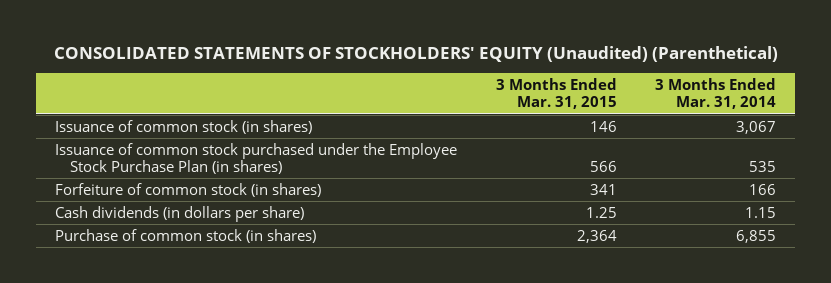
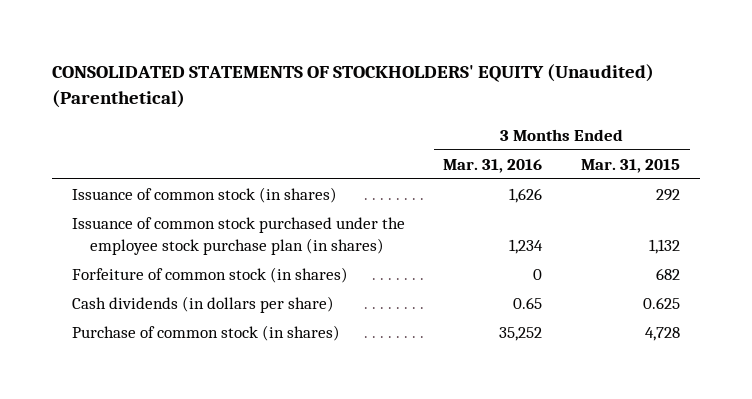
- | 3 Months Ended Mar. 31, 2015 | 3 Months Ended Mar. 31, 2014
+ | 3 Months Ended Mar. 31, 2016 | 3 Months Ended Mar. 31, 2015
- Issuance of common stock (in shares) | 146 | 3,067
- Issuance of common stock purchased under the Employee Stock Purchase Plan (in shares) | 566 | 535
- Forfeiture of common stock (in shares) | 341 | 166
- Cash dividends (in dollars per share) | 1.25 | 1.15
- Purchase of common stock (in shares) | 2,364 | 6,855
+ Issuance of common stock (in shares) | 1,626 | 292
+ Issuance of common stock purchased under the employee stock purchase plan (in shares) | 1,234 | 1,132
+ Forfeiture of common stock (in shares) | 0 | 682
+ Cash dividends (in dollars per share) | 0.65 | 0.625
+ Purchase of common stock (in shares) | 35,252 | 4,728

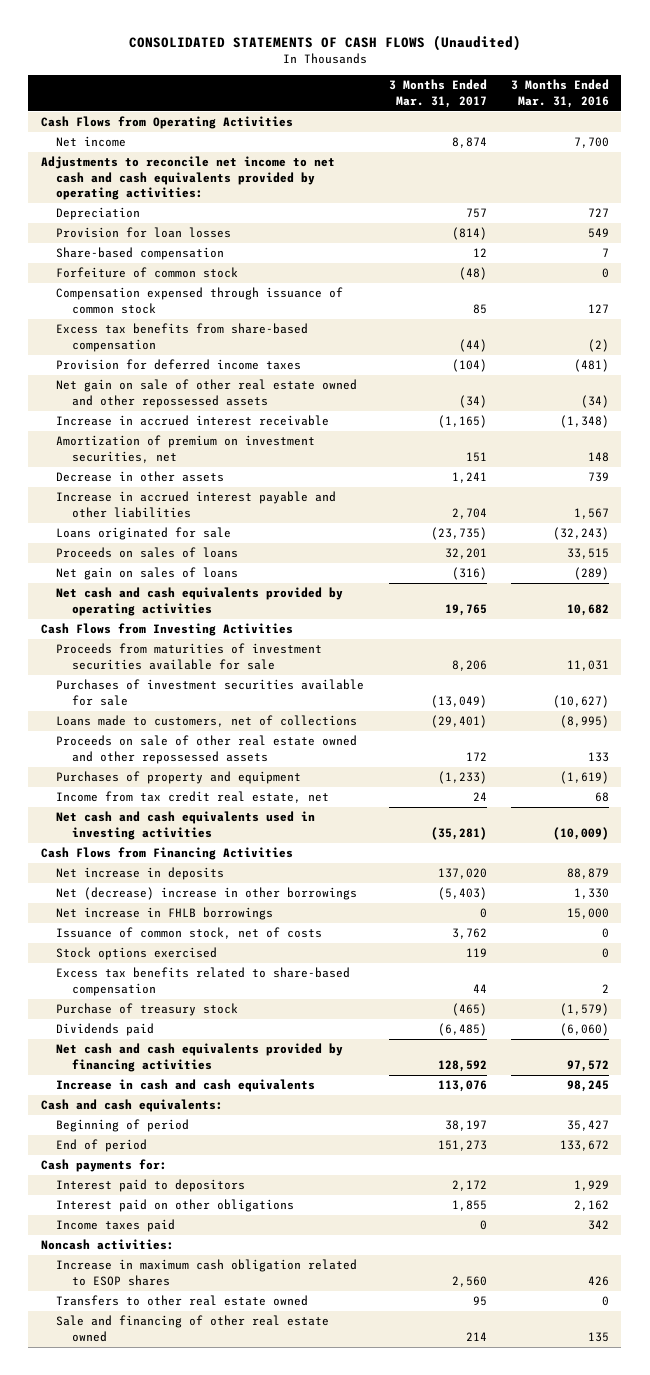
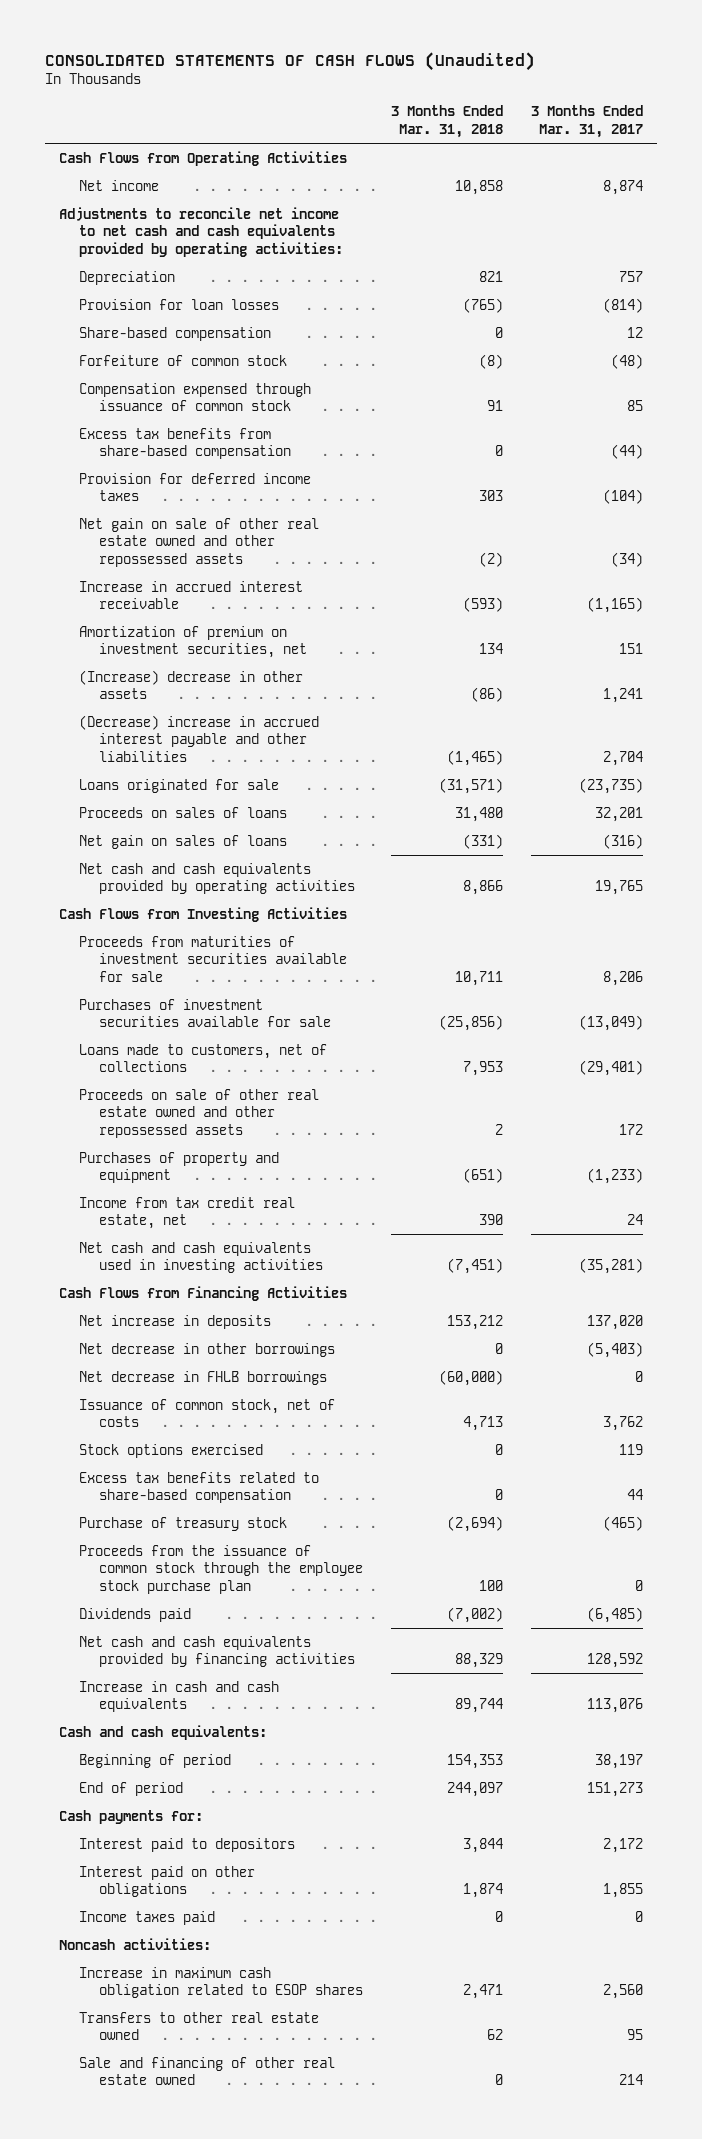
- | 3 Months Ended Mar. 31, 2017 | 3 Months Ended Mar. 31, 2016
+ | 3 Months Ended Mar. 31, 2018 | 3 Months Ended Mar. 31, 2017
- Decrease in other assets | 1,241 | 739
- Increase in accrued interest payable and other liabilities | 2,704 | 1,567
+ (Increase) decrease in other assets | (86) | 1,241
+ (Decrease) increase in accrued interest payable and other liabilities | (1,465) | 2,704
- Net (decrease) increase in other borrowings | (5,403) | 1,330
- Net increase in FHLB borrowings | 0 | 15,000
+ Net decrease in other borrowings | 0 | (5,403)
+ Net decrease in FHLB borrowings | (60,000) | 0
+ Proceeds from the issuance of common stock through the employee stock purchase plan | 100 | 0

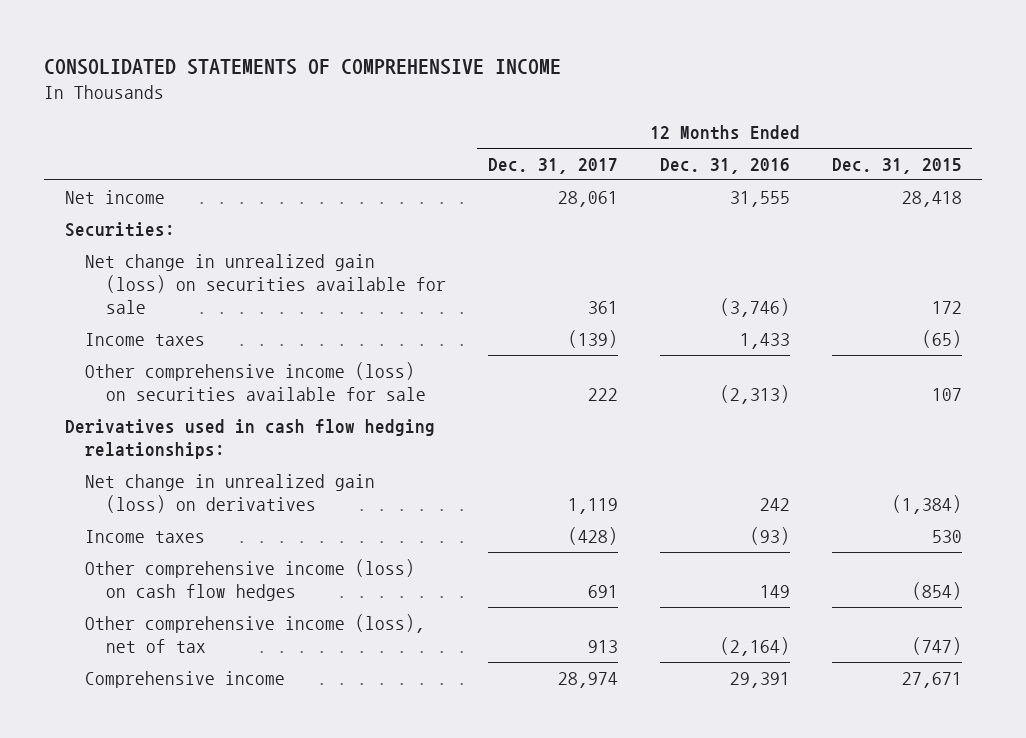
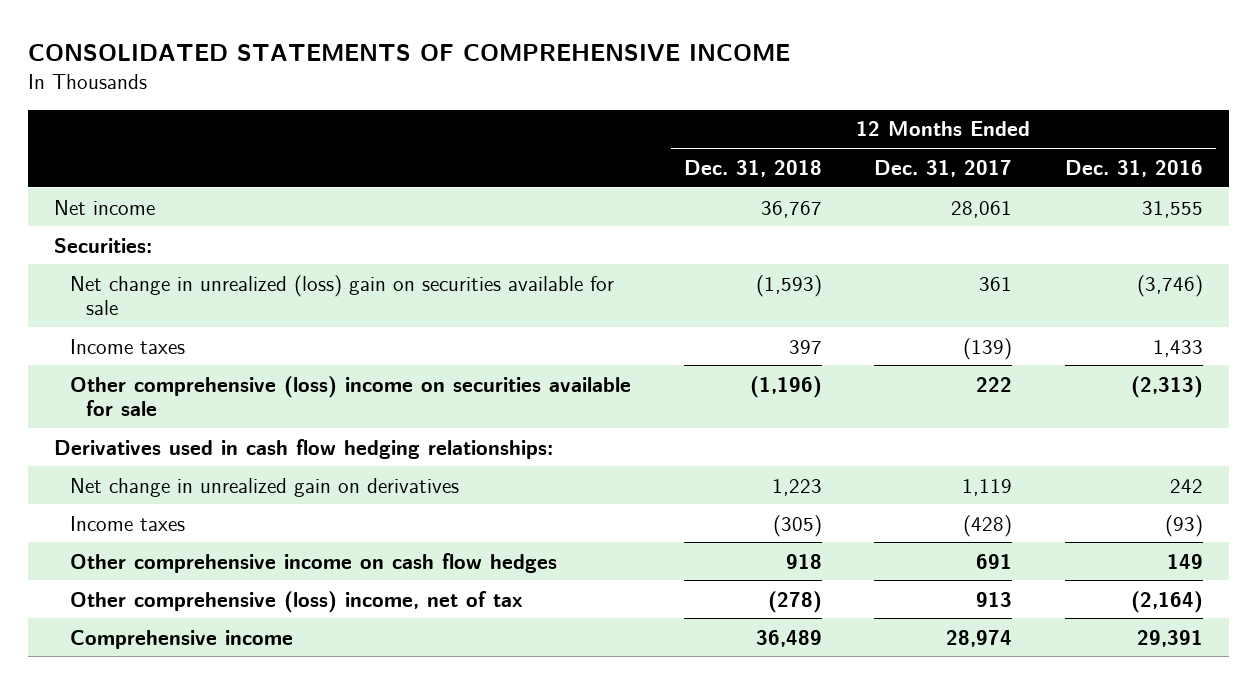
- | 12 Months Ended Dec. 31, 2017 | 12 Months Ended Dec. 31, 2016 | 12 Months Ended Dec. 31, 2015
+ | 12 Months Ended Dec. 31, 2018 | 12 Months Ended Dec. 31, 2017 | 12 Months Ended Dec. 31, 2016
- Net change in unrealized gain (loss) on securities available for sale | 361 | (3,746) | 172
+ Net change in unrealized (loss) gain on securities available for sale | (1,593) | 361 | (3,746)
- Other comprehensive income (loss) on securities available for sale | 222 | (2,313) | 107
+ Other comprehensive (loss) income on securities available for sale | (1,196) | 222 | (2,313)
- Net change in unrealized gain (loss) on derivatives | 1,119 | 242 | (1,384)
+ Net change in unrealized gain on derivatives | 1,223 | 1,119 | 242
- Other comprehensive income (loss) on cash flow hedges | 691 | 149 | (854)
- Other comprehensive income (loss), net of tax | 913 | (2,164) | (747)
+ Other comprehensive income on cash flow hedges | 918 | 691 | 149
+ Other comprehensive (loss) income, net of tax | (278) | 913 | (2,164)

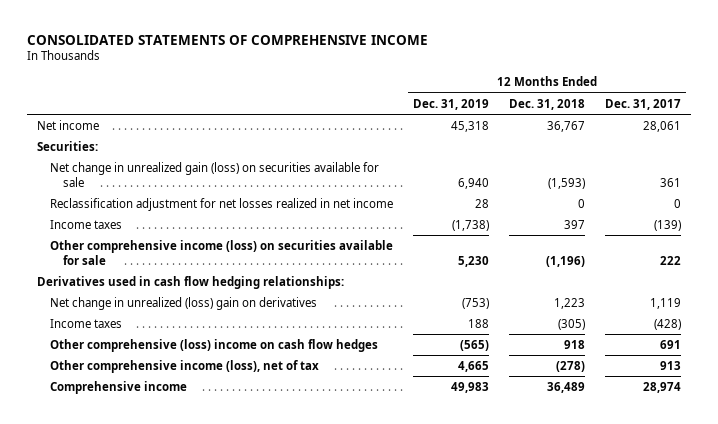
- | 12 Months Ended Dec. 31, 2018 | 12 Months Ended Dec. 31, 2017 | 12 Months Ended Dec. 31, 2016
+ | 12 Months Ended Dec. 31, 2019 | 12 Months Ended Dec. 31, 2018 | 12 Months Ended Dec. 31, 2017
- Net change in unrealized (loss) gain on securities available for sale | (1,593) | 361 | (3,746)
+ Net change in unrealized gain (loss) on securities available for sale | 6,940 | (1,593) | 361
+ Reclassification adjustment for net losses realized in net income | 28 | 0 | 0
- Other comprehensive (loss) income on securities available for sale | (1,196) | 222 | (2,313)
+ Other comprehensive income (loss) on securities available for sale | 5,230 | (1,196) | 222
- Net change in unrealized gain on derivatives | 1,223 | 1,119 | 242
+ Net change in unrealized (loss) gain on derivatives | (753) | 1,223 | 1,119
- Other comprehensive income on cash flow hedges | 918 | 691 | 149
- Other comprehensive (loss) income, net of tax | (278) | 913 | (2,164)
+ Other comprehensive (loss) income on cash flow hedges | (565) | 918 | 691
+ Other comprehensive income (loss), net of tax | 4,665 | (278) | 913

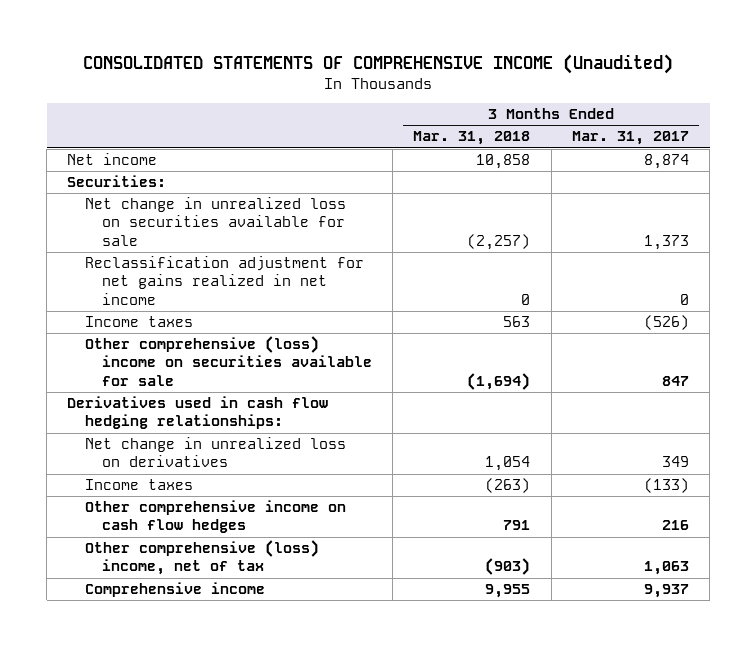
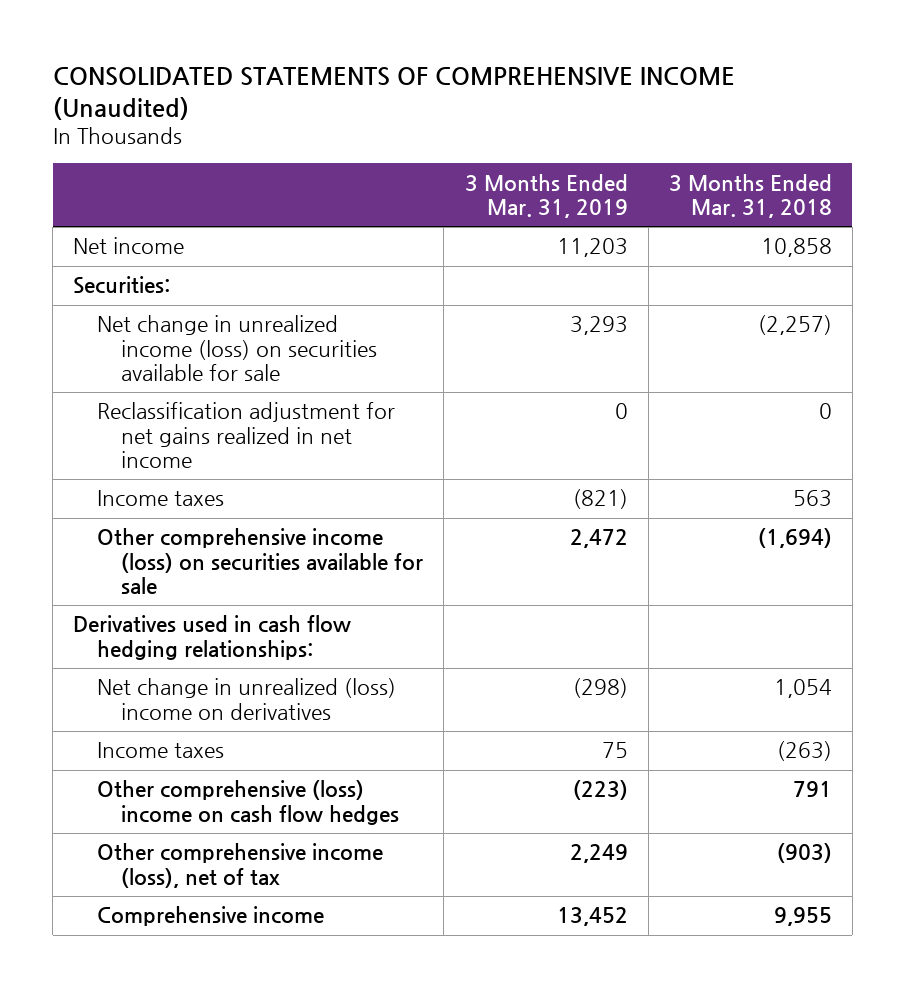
- | 3 Months Ended Mar. 31, 2018 | 3 Months Ended Mar. 31, 2017
+ | 3 Months Ended Mar. 31, 2019 | 3 Months Ended Mar. 31, 2018
- Net change in unrealized loss on securities available for sale | (2,257) | 1,373
+ Net change in unrealized income (loss) on securities available for sale | 3,293 | (2,257)
- Other comprehensive (loss) income on securities available for sale | (1,694) | 847
+ Other comprehensive income (loss) on securities available for sale | 2,472 | (1,694)
- Net change in unrealized loss on derivatives | 1,054 | 349
+ Net change in unrealized (loss) income on derivatives | (298) | 1,054
- Other comprehensive income on cash flow hedges | 791 | 216
- Other comprehensive (loss) income, net of tax | (903) | 1,063
+ Other comprehensive (loss) income on cash flow hedges | (223) | 791
+ Other comprehensive income (loss), net of tax | 2,249 | (903)

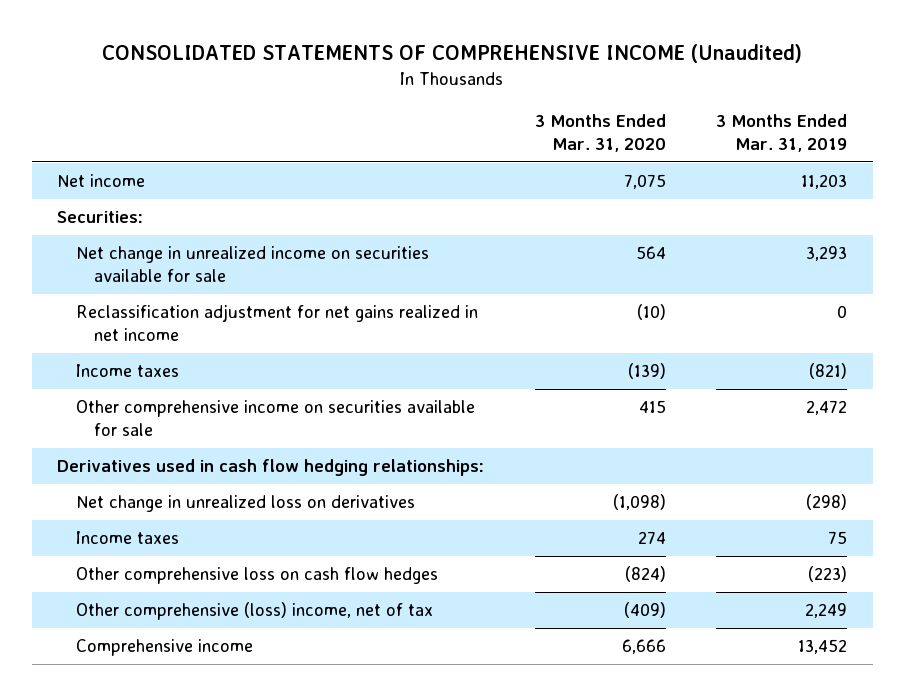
- | 3 Months Ended Mar. 31, 2019 | 3 Months Ended Mar. 31, 2018
+ | 3 Months Ended Mar. 31, 2020 | 3 Months Ended Mar. 31, 2019
- Net change in unrealized income (loss) on securities available for sale | 3,293 | (2,257)
+ Net change in unrealized income on securities available for sale | 564 | 3,293
- Other comprehensive income (loss) on securities available for sale | 2,472 | (1,694)
+ Other comprehensive income on securities available for sale | 415 | 2,472
- Net change in unrealized (loss) income on derivatives | (298) | 1,054
+ Net change in unrealized loss on derivatives | (1,098) | (298)
- Other comprehensive (loss) income on cash flow hedges | (223) | 791
- Other comprehensive income (loss), net of tax | 2,249 | (903)
+ Other comprehensive loss on cash flow hedges | (824) | (223)
+ Other comprehensive (loss) income, net of tax | (409) | 2,249

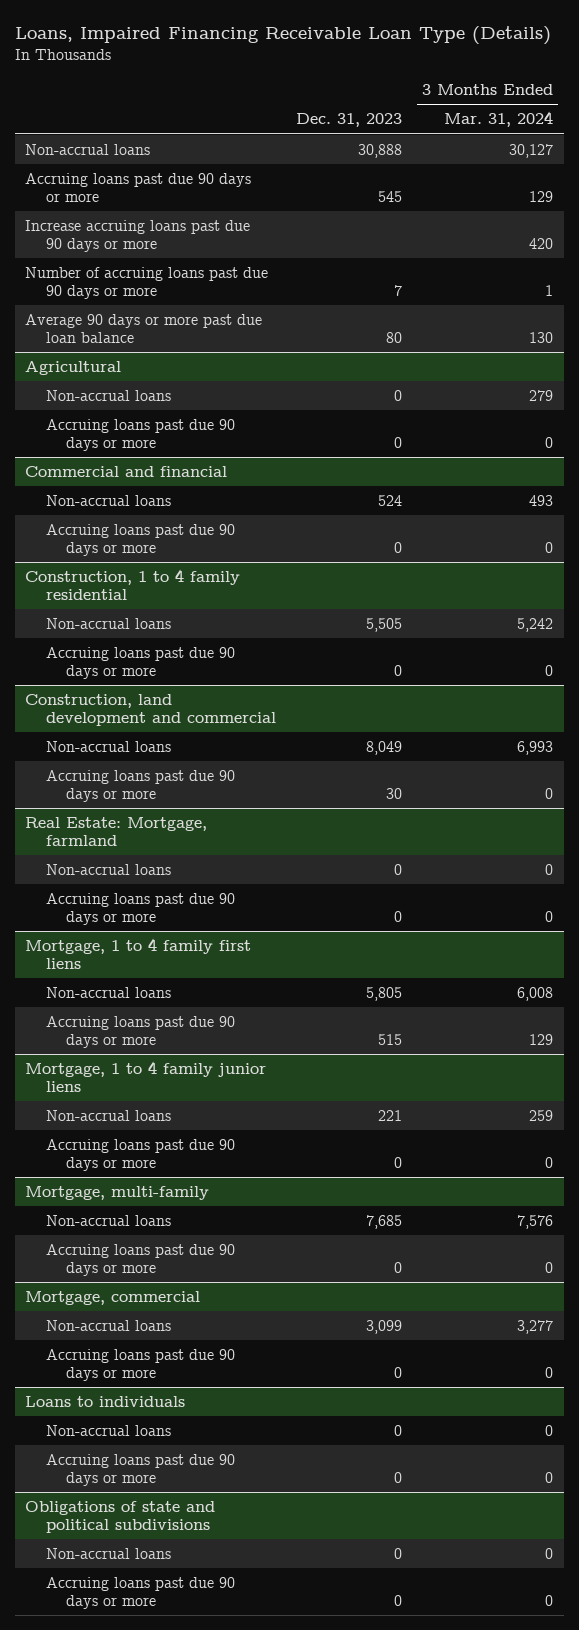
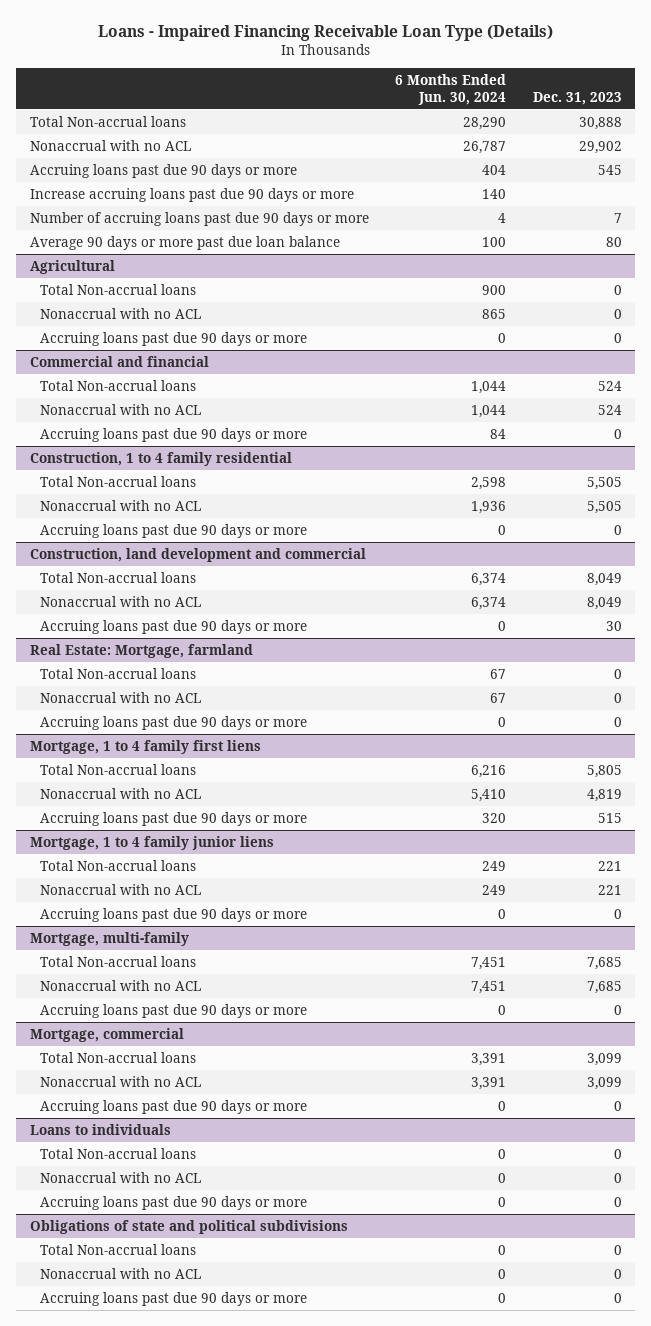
- Loans, Impaired Financing Receivable Loan Type (Details)
+ Loans - Impaired Financing Receivable Loan Type (Details)
- | Dec. 31, 2023 | 3 Months Ended Mar. 31, 2024
+ | 6 Months Ended Jun. 30, 2024 | Dec. 31, 2023
- Non-accrual loans | 30,888 | 30,127
+ Total Non-accrual loans | 28,290 | 30,888
+ Nonaccrual with no ACL | 26,787 | 29,902
@ Agricultural
- Non-accrual loans | 0 | 279
+ Total Non-accrual loans | 900 | 0
+ Nonaccrual with no ACL | 865 | 0
@ Commercial and financial
- Non-accrual loans | 524 | 493
+ Total Non-accrual loans | 1,044 | 524
+ Nonaccrual with no ACL | 1,044 | 524
@ Construction, 1 to 4 family residential
- Non-accrual loans | 5,505 | 5,242
+ Total Non-accrual loans | 2,598 | 5,505
+ Nonaccrual with no ACL | 1,936 | 5,505
@ Construction, land development and commercial
- Non-accrual loans | 8,049 | 6,993
+ Total Non-accrual loans | 6,374 | 8,049
+ Nonaccrual with no ACL | 6,374 | 8,049
@ Real Estate: Mortgage, farmland
- Non-accrual loans | 0 | 0
+ Total Non-accrual loans | 67 | 0
+ Nonaccrual with no ACL | 67 | 0
@ Mortgage, 1 to 4 family first liens
- Non-accrual loans | 5,805 | 6,008
+ Total Non-accrual loans | 6,216 | 5,805
+ Nonaccrual with no ACL | 5,410 | 4,819
@ Mortgage, 1 to 4 family junior liens
- Non-accrual loans | 221 | 259
+ Total Non-accrual loans | 249 | 221
+ Nonaccrual with no ACL | 249 | 221
@ Mortgage, multi-family
- Non-accrual loans | 7,685 | 7,576
+ Total Non-accrual loans | 7,451 | 7,685
+ Nonaccrual with no ACL | 7,451 | 7,685
@ Mortgage, commercial
- Non-accrual loans | 3,099 | 3,277
+ Total Non-accrual loans | 3,391 | 3,099
+ Nonaccrual with no ACL | 3,391 | 3,099
@ Loans to individuals
- Non-accrual loans | 0 | 0
+ Total Non-accrual loans | 0 | 0
+ Nonaccrual with no ACL | 0 | 0
@ Obligations of state and political subdivisions
- Non-accrual loans | 0 | 0
+ Total Non-accrual loans | 0 | 0
+ Nonaccrual with no ACL | 0 | 0

